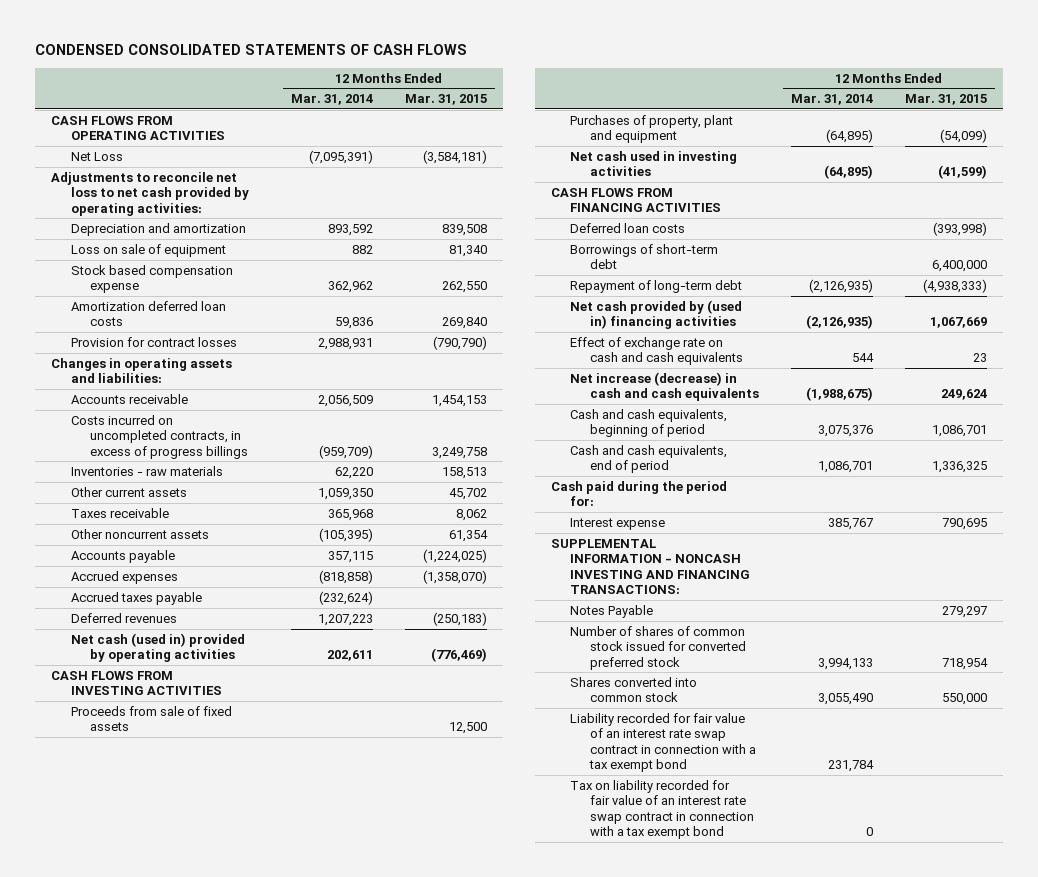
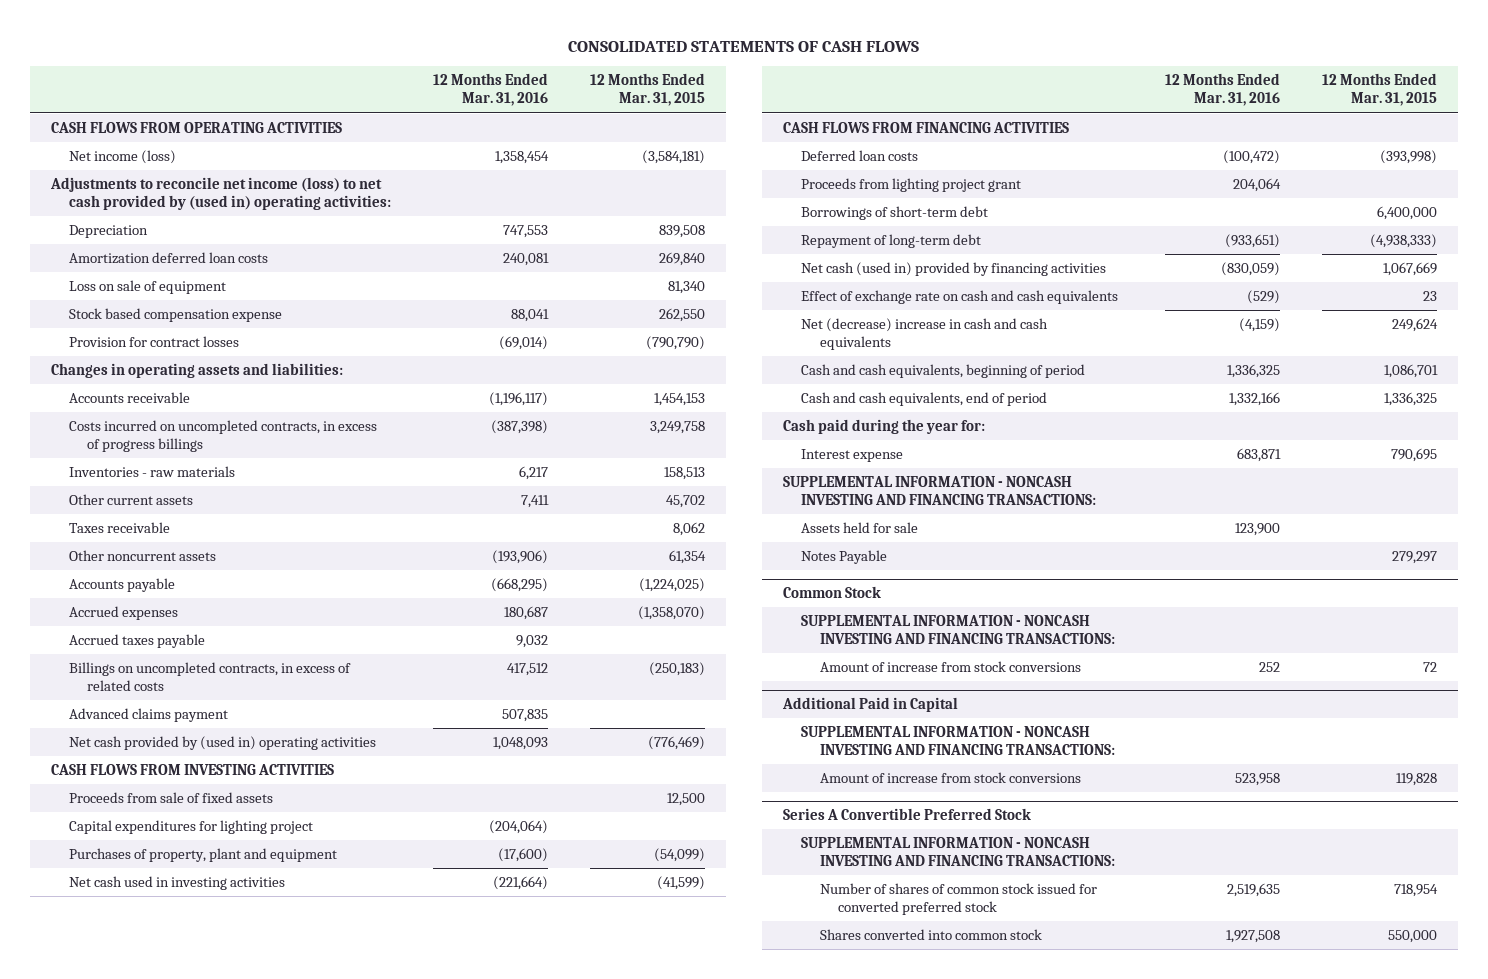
- CONDENSED CONSOLIDATED STATEMENTS OF CASH FLOWS
+ CONSOLIDATED STATEMENTS OF CASH FLOWS
- | 12 Months Ended Mar. 31, 2014 | 12 Months Ended Mar. 31, 2015
+ | 12 Months Ended Mar. 31, 2016 | 12 Months Ended Mar. 31, 2015
- Net Loss | (7,095,391) | (3,584,181)
- Adjustments to reconcile net loss to net cash provided by operating activities:
- Depreciation and amortization | 893,592 | 839,508
+ Net income (loss) | 1,358,454 | (3,584,181)
+ Adjustments to reconcile net income (loss) to net cash provided by (used in) operating activities:
+ Depreciation | 747,553 | 839,508
moved up: Amortization deferred loan costs | 240,081 | 269,840
- Deferred revenues | 1,207,223 | (250,183)
- Net cash (used in) provided by operating activities | 202,611 | (776,469)
+ Billings on uncompleted contracts, in excess of related costs | 417,512 | (250,183)
+ Advanced claims payment | 507,835 |
+ Net cash provided by (used in) operating activities | 1,048,093 | (776,469)
+ Capital expenditures for lighting project | (204,064) |
+ Proceeds from lighting project grant | 204,064 |
- Net cash provided by (used in) financing activities | (2,126,935) | 1,067,669
+ Net cash (used in) provided by financing activities | (830,059) | 1,067,669
- Net increase (decrease) in cash and cash equivalents | (1,988,675) | 249,624
+ Net (decrease) increase in cash and cash equivalents | (4,159) | 249,624
- Cash paid during the period for:
+ Cash paid during the year for:
+ Assets held for sale | 123,900 |
+ Common Stock
+ SUPPLEMENTAL INFORMATION - NONCASH INVESTING AND FINANCING TRANSACTIONS:
+ Amount of increase from stock conversions | 252 | 72
+ Additional Paid in Capital
+ SUPPLEMENTAL INFORMATION - NONCASH INVESTING AND FINANCING TRANSACTIONS:
+ Amount of increase from stock conversions | 523,958 | 119,828
+ Series A Convertible Preferred Stock
+ SUPPLEMENTAL INFORMATION - NONCASH INVESTING AND FINANCING TRANSACTIONS:
- Liability recorded for fair value of an interest rate swap contract in connection with a tax exempt bond | 231,784 |
- Tax on liability recorded for fair value of an interest rate swap contract in connection with a tax exempt bond | 0 |

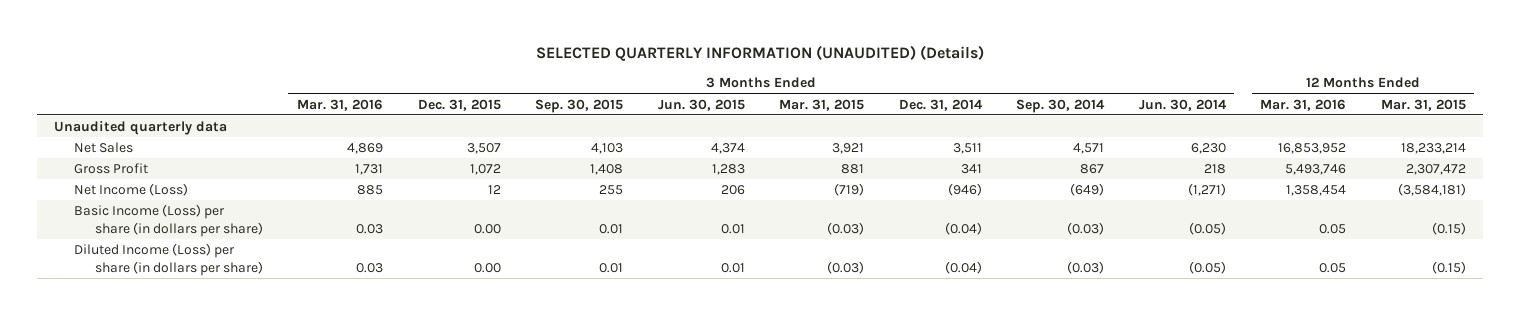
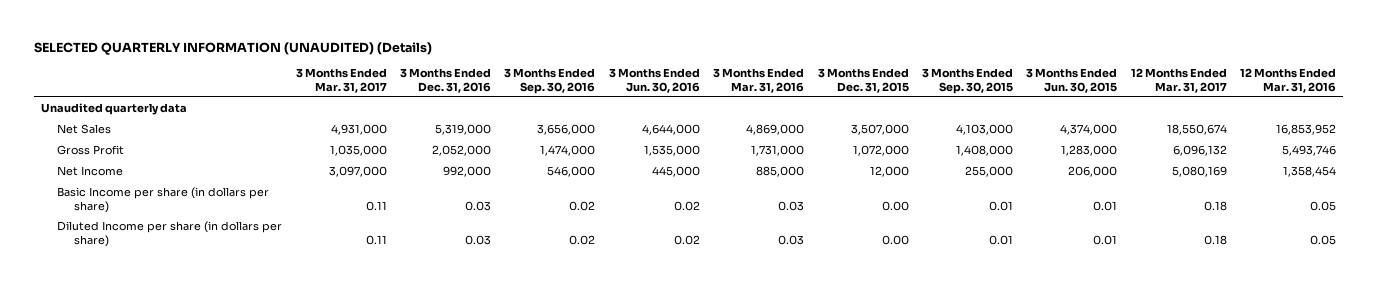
- | 3 Months Ended Mar. 31, 2016 | 3 Months Ended Dec. 31, 2015 | 3 Months Ended Sep. 30, 2015 | 3 Months Ended Jun. 30, 2015 | 3 Months Ended Mar. 31, 2015 | 3 Months Ended Dec. 31, 2014 | 3 Months Ended Sep. 30, 2014 | 3 Months Ended Jun. 30, 2014 | 12 Months Ended Mar. 31, 2016 | 12 Months Ended Mar. 31, 2015
+ | 3 Months Ended Mar. 31, 2017 | 3 Months Ended Dec. 31, 2016 | 3 Months Ended Sep. 30, 2016 | 3 Months Ended Jun. 30, 2016 | 3 Months Ended Mar. 31, 2016 | 3 Months Ended Dec. 31, 2015 | 3 Months Ended Sep. 30, 2015 | 3 Months Ended Jun. 30, 2015 | 12 Months Ended Mar. 31, 2017 | 12 Months Ended Mar. 31, 2016
- Net Sales | 4,869 | 3,507 | 4,103 | 4,374 | 3,921 | 3,511 | 4,571 | 6,230 | 16,853,952 | 18,233,214
- Gross Profit | 1,731 | 1,072 | 1,408 | 1,283 | 881 | 341 | 867 | 218 | 5,493,746 | 2,307,472
- Net Income (Loss) | 885 | 12 | 255 | 206 | (719) | (946) | (649) | (1,271) | 1,358,454 | (3,584,181)
- Basic Income (Loss) per share (in dollars per share) | 0.03 | 0.00 | 0.01 | 0.01 | (0.03) | (0.04) | (0.03) | (0.05) | 0.05 | (0.15)
- Diluted Income (Loss) per share (in dollars per share) | 0.03 | 0.00 | 0.01 | 0.01 | (0.03) | (0.04) | (0.03) | (0.05) | 0.05 | (0.15)
+ Net Sales | 4,931,000 | 5,319,000 | 3,656,000 | 4,644,000 | 4,869,000 | 3,507,000 | 4,103,000 | 4,374,000 | 18,550,674 | 16,853,952
+ Gross Profit | 1,035,000 | 2,052,000 | 1,474,000 | 1,535,000 | 1,731,000 | 1,072,000 | 1,408,000 | 1,283,000 | 6,096,132 | 5,493,746
+ Net Income | 3,097,000 | 992,000 | 546,000 | 445,000 | 885,000 | 12,000 | 255,000 | 206,000 | 5,080,169 | 1,358,454
+ Basic Income per share (in dollars per share) | 0.11 | 0.03 | 0.02 | 0.02 | 0.03 | 0.00 | 0.01 | 0.01 | 0.18 | 0.05
+ Diluted Income per share (in dollars per share) | 0.11 | 0.03 | 0.02 | 0.02 | 0.03 | 0.00 | 0.01 | 0.01 | 0.18 | 0.05

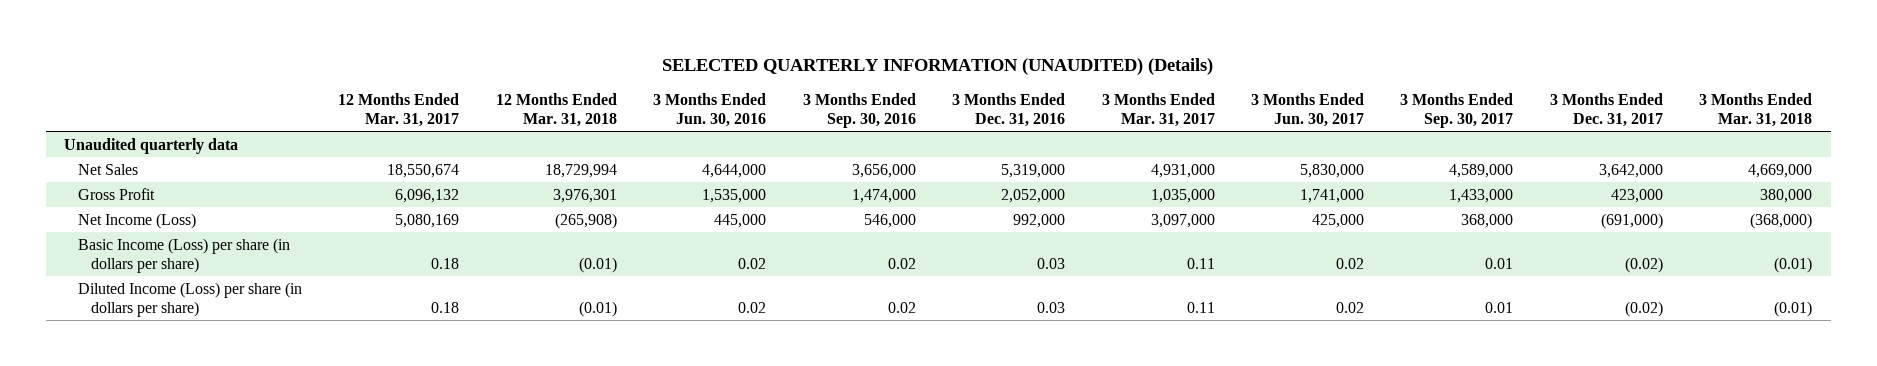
- | 3 Months Ended Mar. 31, 2017 | 3 Months Ended Dec. 31, 2016 | 3 Months Ended Sep. 30, 2016 | 3 Months Ended Jun. 30, 2016 | 3 Months Ended Mar. 31, 2016 | 3 Months Ended Dec. 31, 2015 | 3 Months Ended Sep. 30, 2015 | 3 Months Ended Jun. 30, 2015 | 12 Months Ended Mar. 31, 2017 | 12 Months Ended Mar. 31, 2016
+ | 12 Months Ended Mar. 31, 2017 | 12 Months Ended Mar. 31, 2018 | 3 Months Ended Jun. 30, 2016 | 3 Months Ended Sep. 30, 2016 | 3 Months Ended Dec. 31, 2016 | 3 Months Ended Mar. 31, 2017 | 3 Months Ended Jun. 30, 2017 | 3 Months Ended Sep. 30, 2017 | 3 Months Ended Dec. 31, 2017 | 3 Months Ended Mar. 31, 2018
- Net Income | 3,097,000 | 992,000 | 546,000 | 445,000 | 885,000 | 12,000 | 255,000 | 206,000 | 5,080,169 | 1,358,454
- Basic Income per share (in dollars per share) | 0.11 | 0.03 | 0.02 | 0.02 | 0.03 | 0.00 | 0.01 | 0.01 | 0.18 | 0.05
- Diluted Income per share (in dollars per share) | 0.11 | 0.03 | 0.02 | 0.02 | 0.03 | 0.00 | 0.01 | 0.01 | 0.18 | 0.05
+ Net Income (Loss) | 5,080,169 | (265,908) | 445,000 | 546,000 | 992,000 | 3,097,000 | 425,000 | 368,000 | (691,000) | (368,000)
+ Basic Income (Loss) per share (in dollars per share) | 0.18 | (0.01) | 0.02 | 0.02 | 0.03 | 0.11 | 0.02 | 0.01 | (0.02) | (0.01)
+ Diluted Income (Loss) per share (in dollars per share) | 0.18 | (0.01) | 0.02 | 0.02 | 0.03 | 0.11 | 0.02 | 0.01 | (0.02) | (0.01)

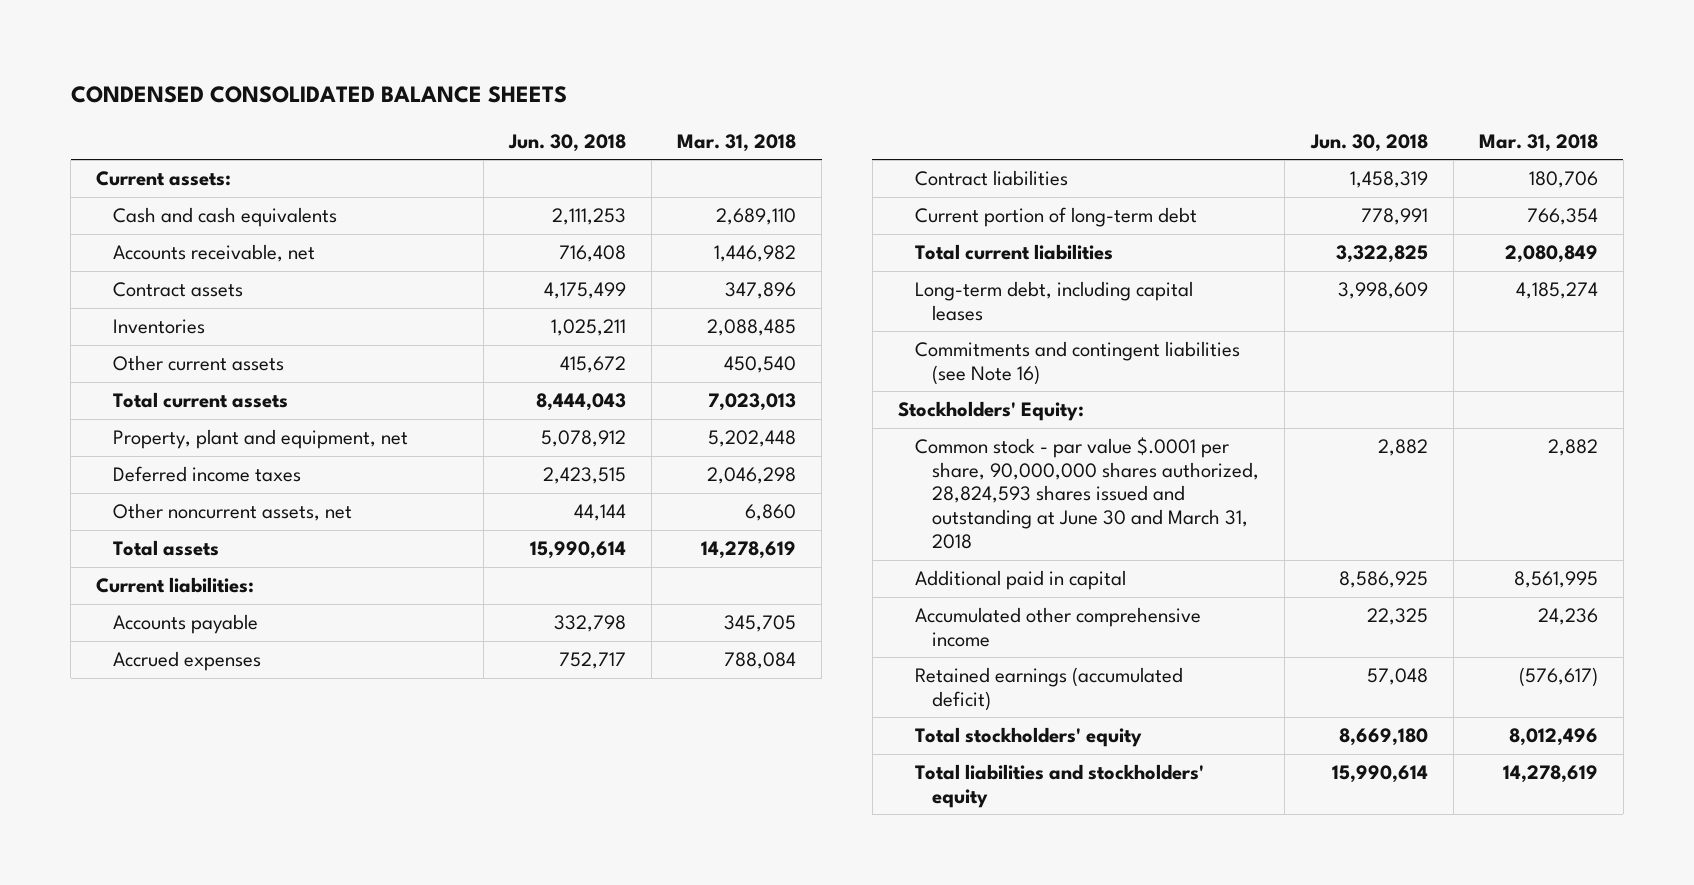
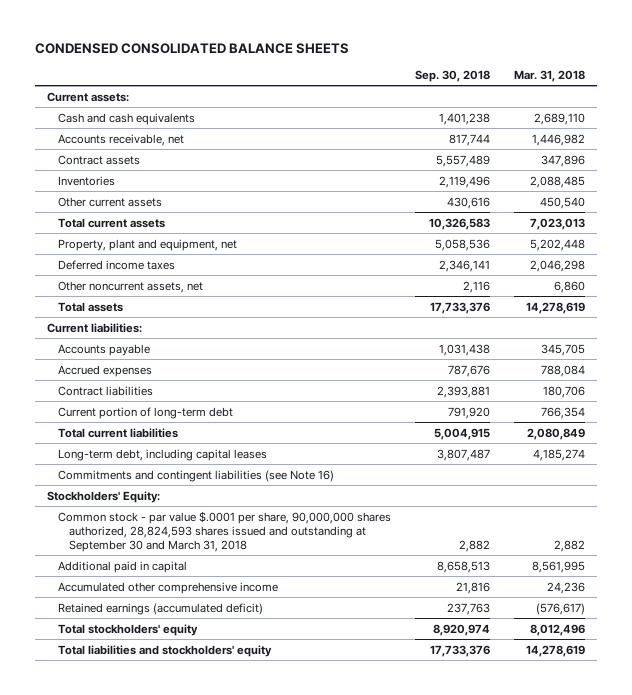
- | Jun. 30, 2018 | Mar. 31, 2018
+ | Sep. 30, 2018 | Mar. 31, 2018
- Common stock - par value $.0001 per share, 90,000,000 shares authorized, 28,824,593 shares issued and outstanding at June 30 and March 31, 2018 | 2,882 | 2,882
+ Common stock - par value $.0001 per share, 90,000,000 shares authorized, 28,824,593 shares issued and outstanding at September 30 and March 31, 2018 | 2,882 | 2,882

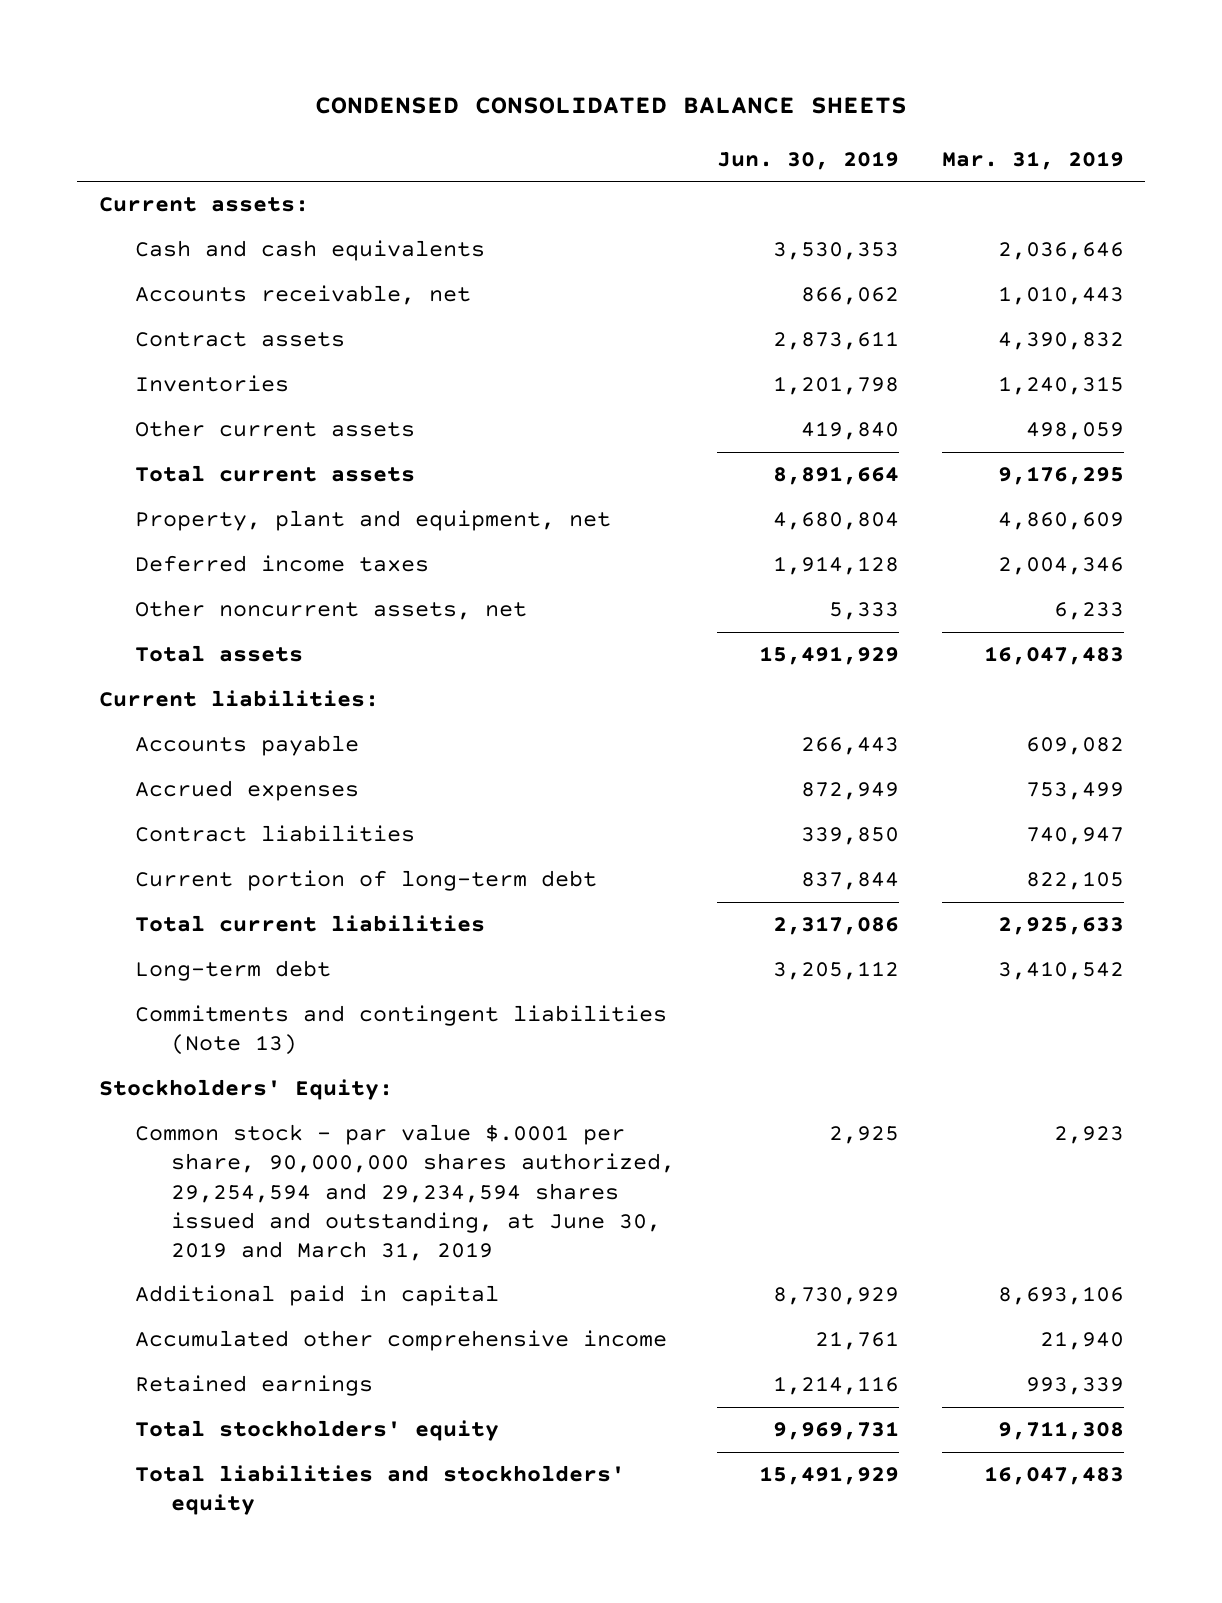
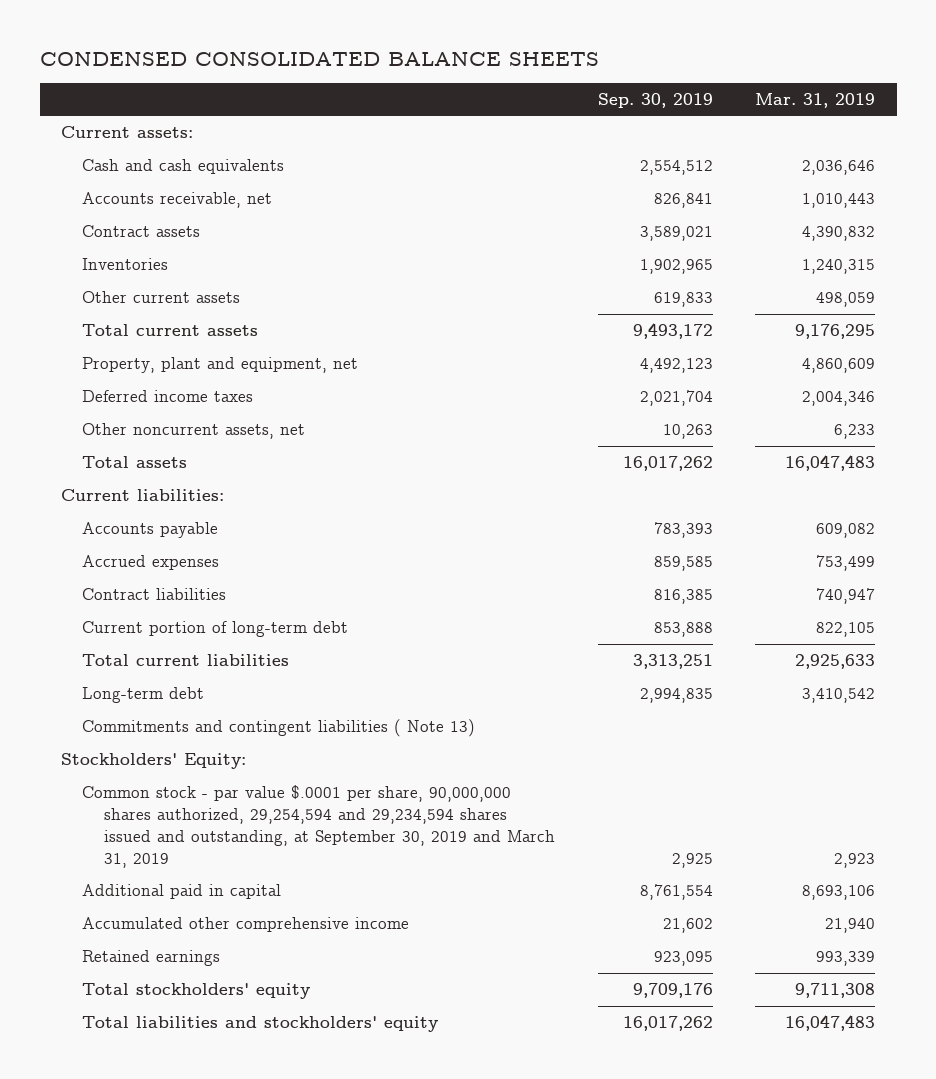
- | Jun. 30, 2019 | Mar. 31, 2019
+ | Sep. 30, 2019 | Mar. 31, 2019
- Commitments and contingent liabilities (Note 13)
+ Commitments and contingent liabilities ( Note 13)
- Common stock - par value $.0001 per share, 90,000,000 shares authorized, 29,254,594 and 29,234,594 shares issued and outstanding, at June 30, 2019 and March 31, 2019 | 2,925 | 2,923
+ Common stock - par value $.0001 per share, 90,000,000 shares authorized, 29,254,594 and 29,234,594 shares issued and outstanding, at September 30, 2019 and March 31, 2019 | 2,925 | 2,923

